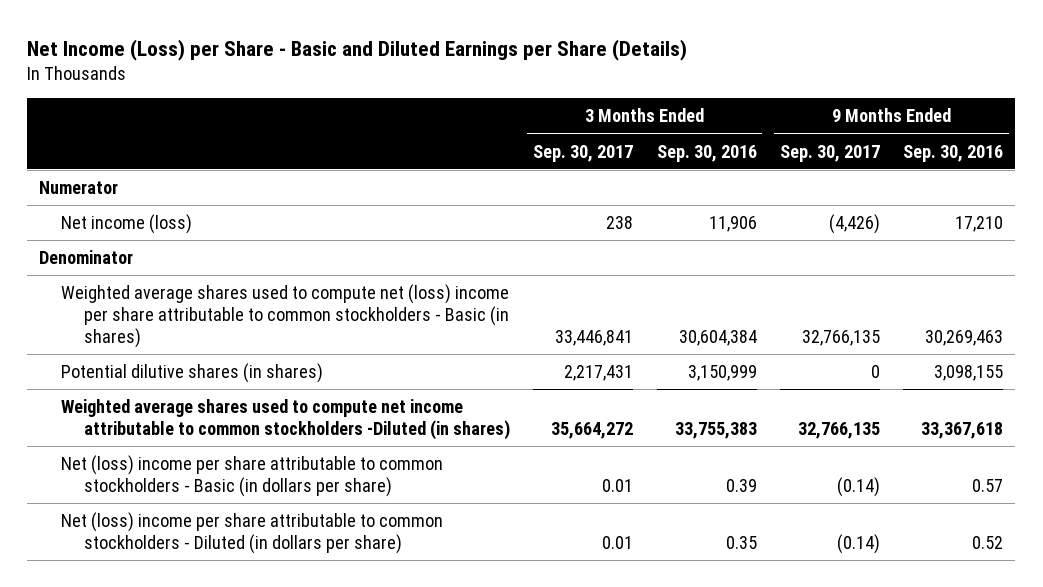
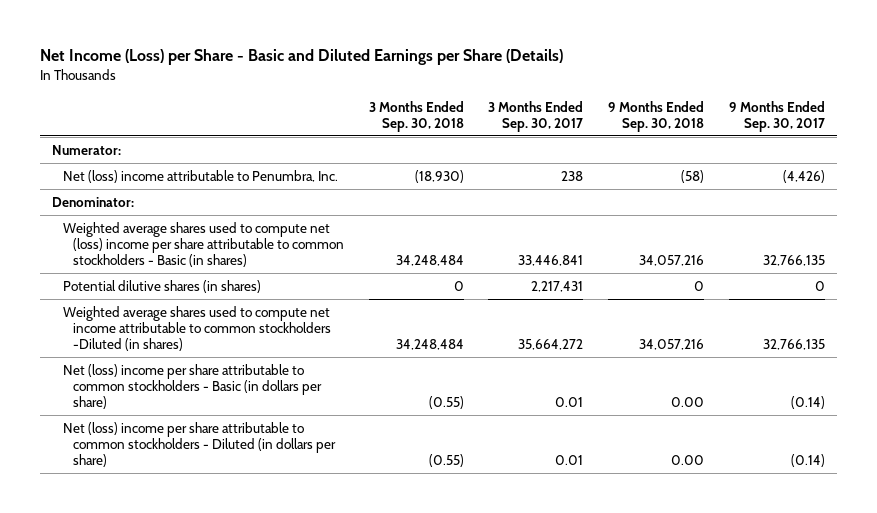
- | 3 Months Ended Sep. 30, 2017 | 3 Months Ended Sep. 30, 2016 | 9 Months Ended Sep. 30, 2017 | 9 Months Ended Sep. 30, 2016
+ | 3 Months Ended Sep. 30, 2018 | 3 Months Ended Sep. 30, 2017 | 9 Months Ended Sep. 30, 2018 | 9 Months Ended Sep. 30, 2017
- Numerator
- Net income (loss) | 238 | 11,906 | (4,426) | 17,210
- Denominator
+ Numerator:
+ Net (loss) income attributable to Penumbra, Inc. | (18,930) | 238 | (58) | (4,426)
+ Denominator:

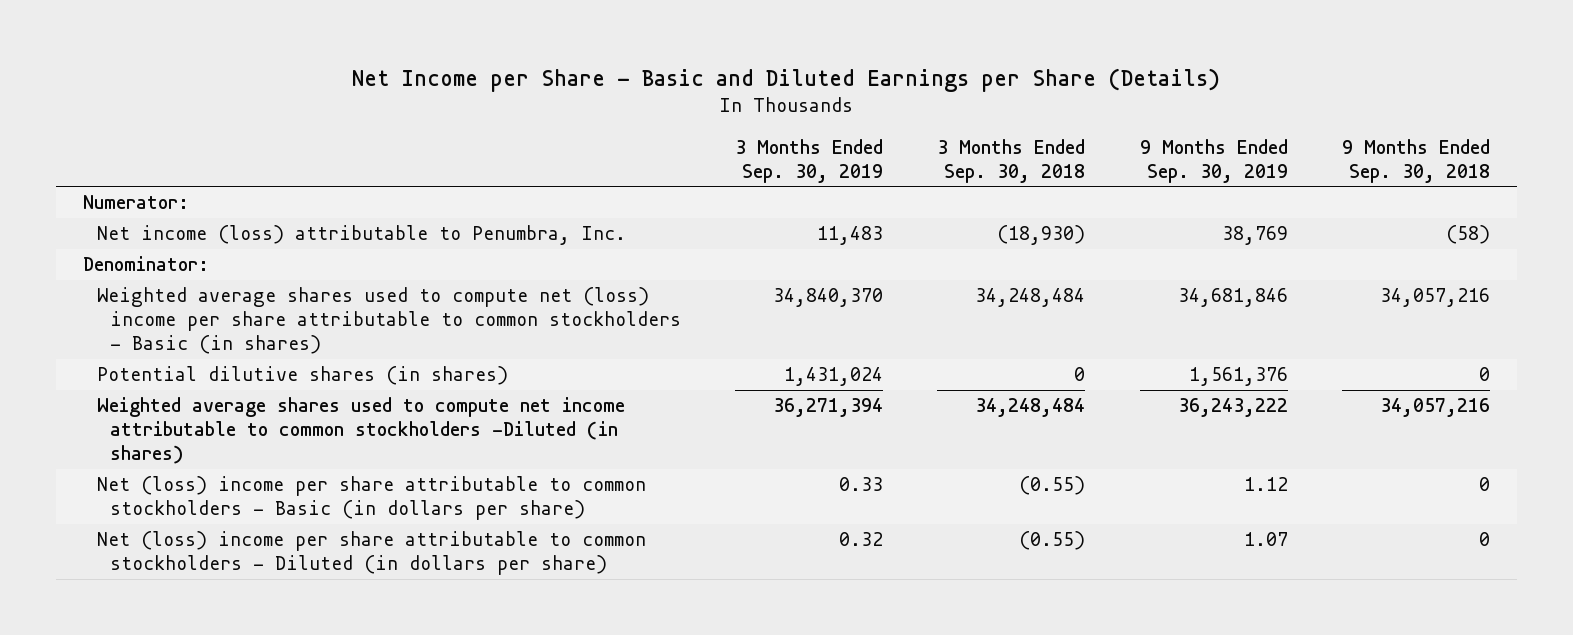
- Net Income (Loss) per Share - Basic and Diluted Earnings per Share (Details)
+ Net Income per Share - Basic and Diluted Earnings per Share (Details)
- | 3 Months Ended Sep. 30, 2018 | 3 Months Ended Sep. 30, 2017 | 9 Months Ended Sep. 30, 2018 | 9 Months Ended Sep. 30, 2017
+ | 3 Months Ended Sep. 30, 2019 | 3 Months Ended Sep. 30, 2018 | 9 Months Ended Sep. 30, 2019 | 9 Months Ended Sep. 30, 2018
- Net (loss) income attributable to Penumbra, Inc. | (18,930) | 238 | (58) | (4,426)
+ Net income (loss) attributable to Penumbra, Inc. | 11,483 | (18,930) | 38,769 | (58)
- Net (loss) income per share attributable to common stockholders - Basic (in dollars per share) | (0.55) | 0.01 | 0.00 | (0.14)
- Net (loss) income per share attributable to common stockholders - Diluted (in dollars per share) | (0.55) | 0.01 | 0.00 | (0.14)
+ Net (loss) income per share attributable to common stockholders - Basic (in dollars per share) | 0.33 | (0.55) | 1.12 | 0
+ Net (loss) income per share attributable to common stockholders - Diluted (in dollars per share) | 0.32 | (0.55) | 1.07 | 0

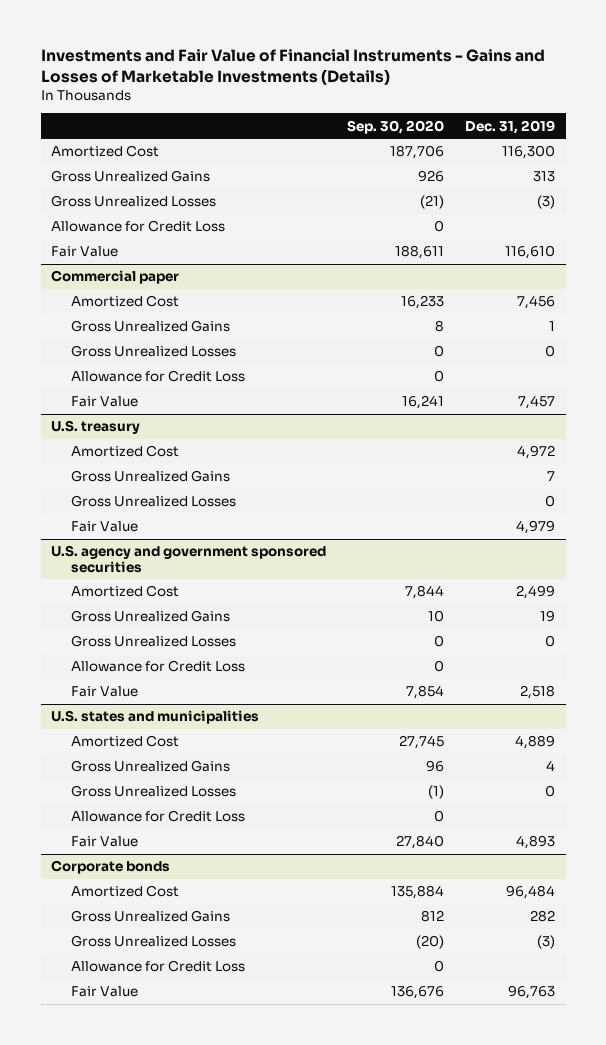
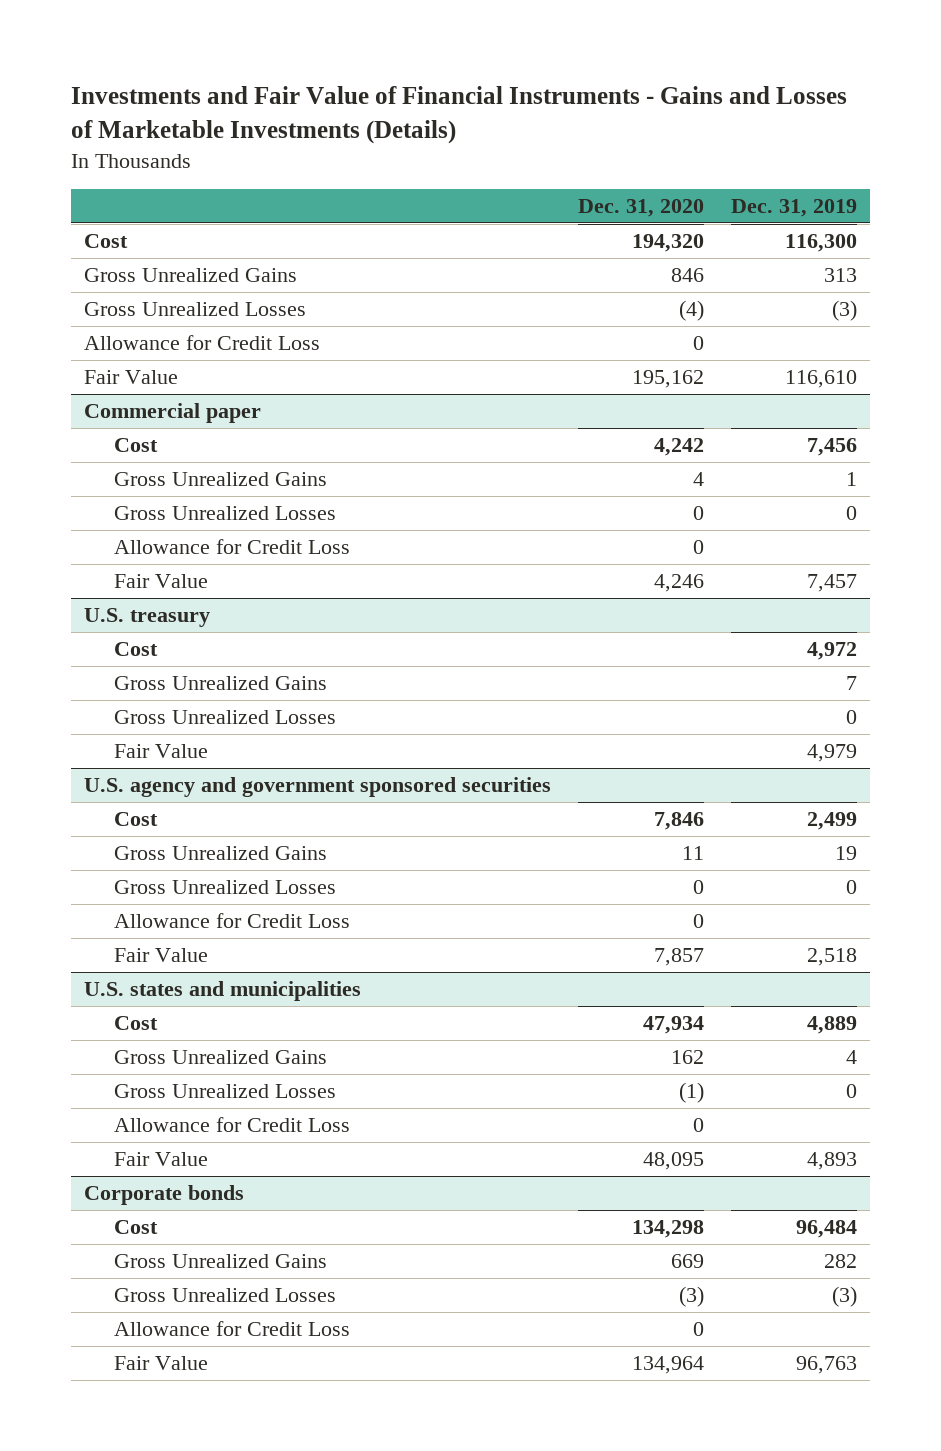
- | Sep. 30, 2020 | Dec. 31, 2019
+ | Dec. 31, 2020 | Dec. 31, 2019
- Amortized Cost | 187,706 | 116,300
+ Cost | 194,320 | 116,300
@ Commercial paper
- Amortized Cost | 16,233 | 7,456
+ Cost | 4,242 | 7,456
@ U.S. treasury
- Amortized Cost | | 4,972
+ Cost | | 4,972
@ U.S. agency and government sponsored securities
- Amortized Cost | 7,844 | 2,499
+ Cost | 7,846 | 2,499
@ U.S. states and municipalities
- Amortized Cost | 27,745 | 4,889
+ Cost | 47,934 | 4,889
@ Corporate bonds
- Amortized Cost | 135,884 | 96,484
+ Cost | 134,298 | 96,484

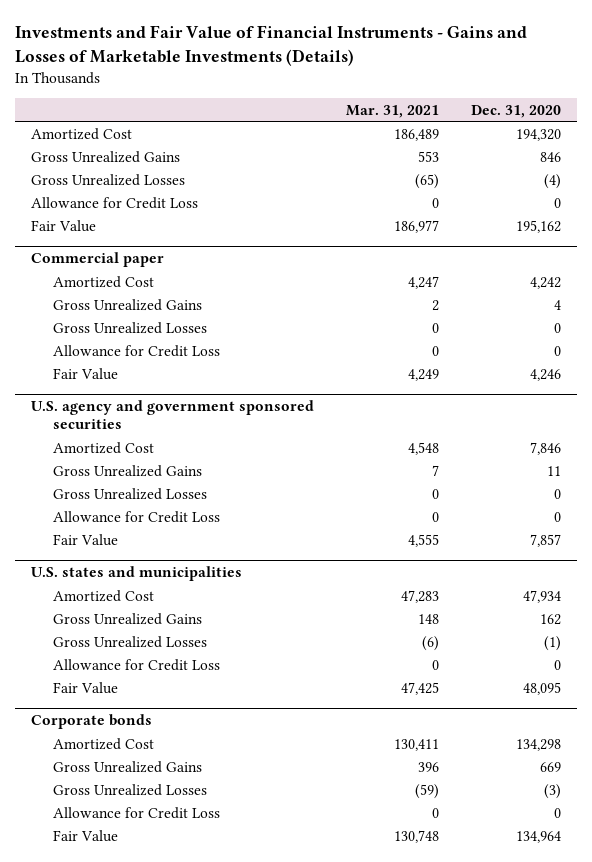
- | Dec. 31, 2020 | Dec. 31, 2019
+ | Mar. 31, 2021 | Dec. 31, 2020
- Cost | 194,320 | 116,300
+ Amortized Cost | 186,489 | 194,320
@ Commercial paper
- Cost | 4,242 | 7,456
+ Amortized Cost | 4,247 | 4,242
- U.S. treasury
- Cost | | 4,972
- Gross Unrealized Gains | | 7
- Gross Unrealized Losses | | 0
- Fair Value | | 4,979
@ U.S. agency and government sponsored securities
- Cost | 7,846 | 2,499
+ Amortized Cost | 4,548 | 7,846
@ U.S. states and municipalities
- Cost | 47,934 | 4,889
+ Amortized Cost | 47,283 | 47,934
@ Corporate bonds
- Cost | 134,298 | 96,484
+ Amortized Cost | 130,411 | 134,298

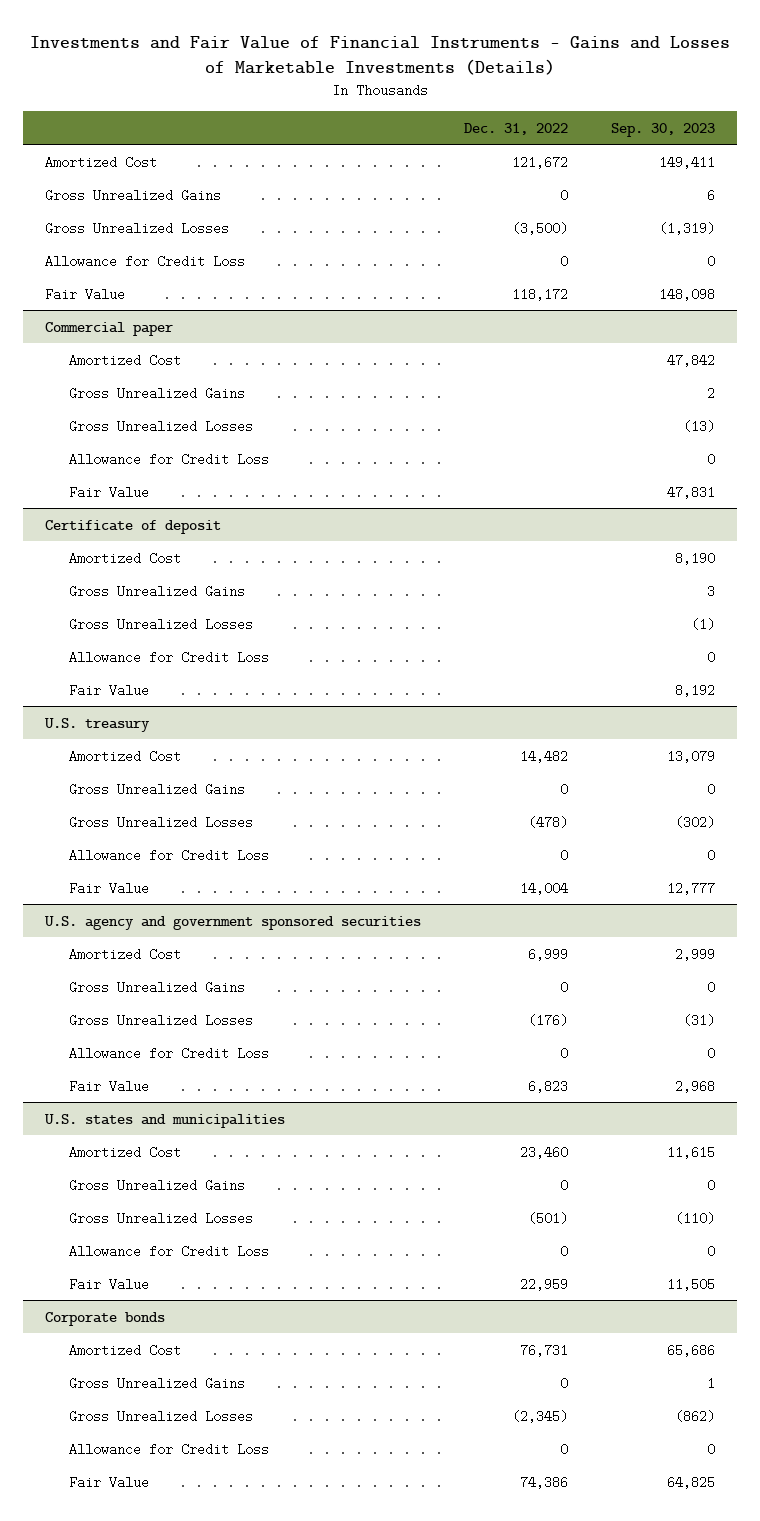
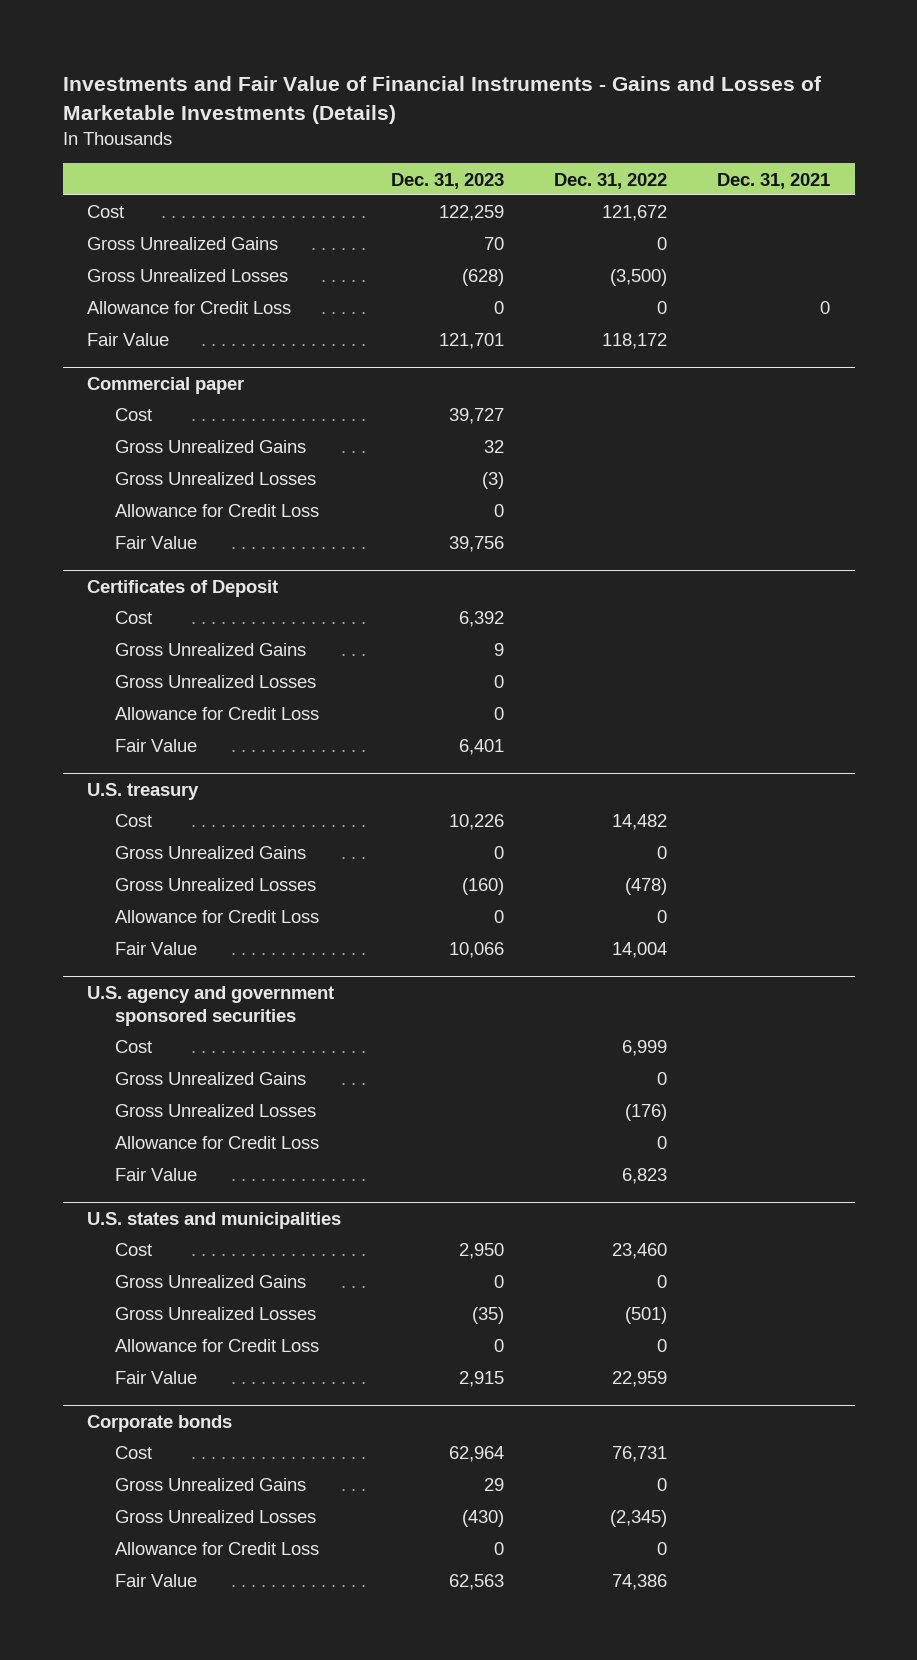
- | Dec. 31, 2022 | Sep. 30, 2023
+ | Dec. 31, 2023 | Dec. 31, 2022 | Dec. 31, 2021
- Amortized Cost | 121,672 | 149,411
+ Cost | 122,259 | 121,672 |
@ Commercial paper
- Amortized Cost | | 47,842
+ Cost | 39,727 | |
- Certificate of deposit
- Amortized Cost | | 8,190
+ Certificates of Deposit
+ Cost | 6,392 | |
@ U.S. treasury
- Amortized Cost | 14,482 | 13,079
+ Cost | 10,226 | 14,482 |
@ U.S. agency and government sponsored securities
- Amortized Cost | 6,999 | 2,999
+ Cost | | 6,999 |
@ U.S. states and municipalities
- Amortized Cost | 23,460 | 11,615
+ Cost | 2,950 | 23,460 |
@ Corporate bonds
- Amortized Cost | 76,731 | 65,686
+ Cost | 62,964 | 76,731 |

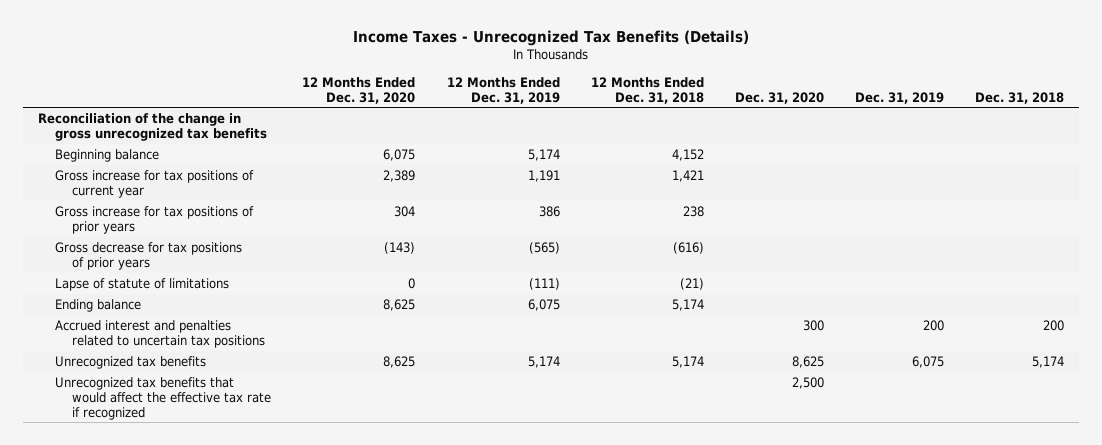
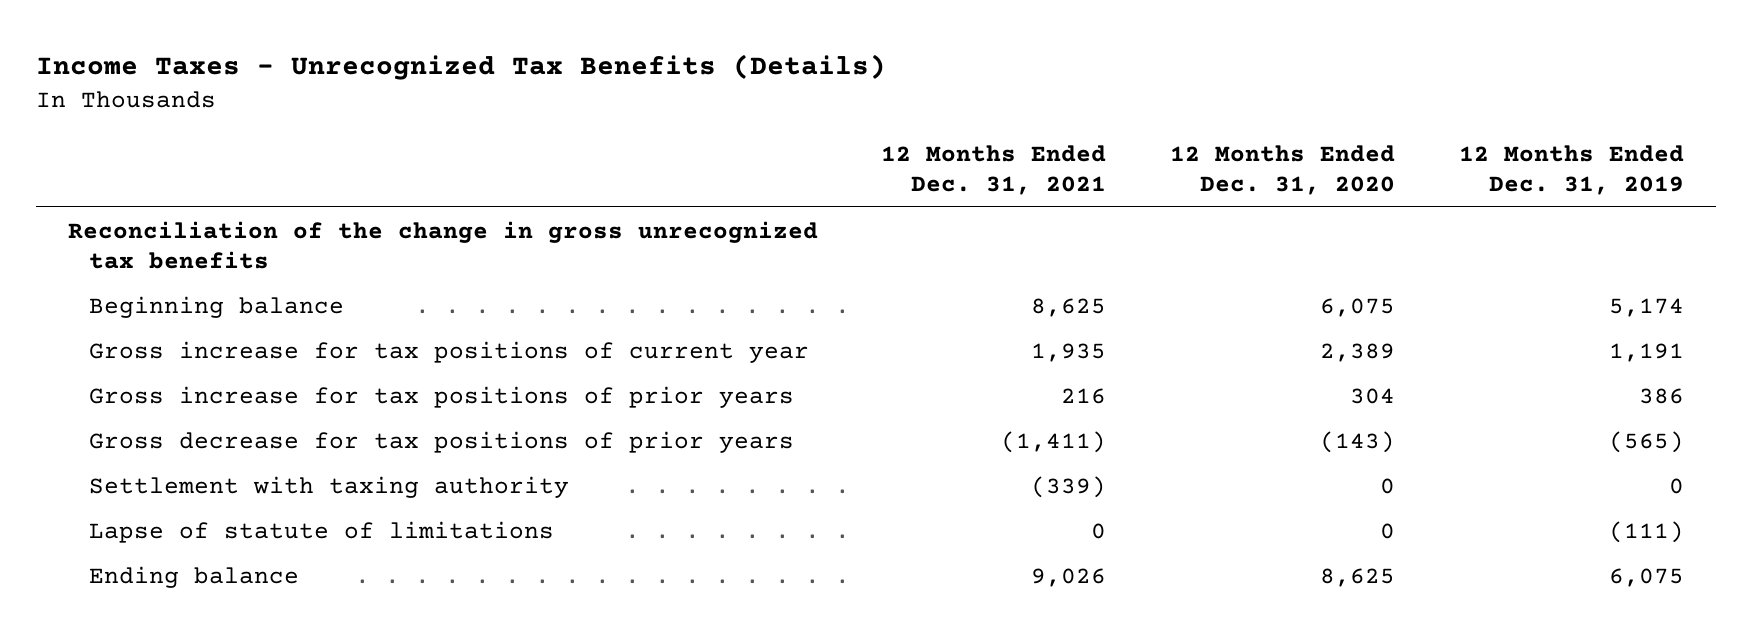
- | 12 Months Ended Dec. 31, 2020 | 12 Months Ended Dec. 31, 2019 | 12 Months Ended Dec. 31, 2018 | Dec. 31, 2020 | Dec. 31, 2019 | Dec. 31, 2018
+ | 12 Months Ended Dec. 31, 2021 | 12 Months Ended Dec. 31, 2020 | 12 Months Ended Dec. 31, 2019
+ Settlement with taxing authority | (339) | 0 | 0
- Accrued interest and penalties related to uncertain tax positions | | | | 300 | 200 | 200
- Unrecognized tax benefits | 8,625 | 5,174 | 5,174 | 8,625 | 6,075 | 5,174
- Unrecognized tax benefits that would affect the effective tax rate if recognized | | | | 2,500 | |

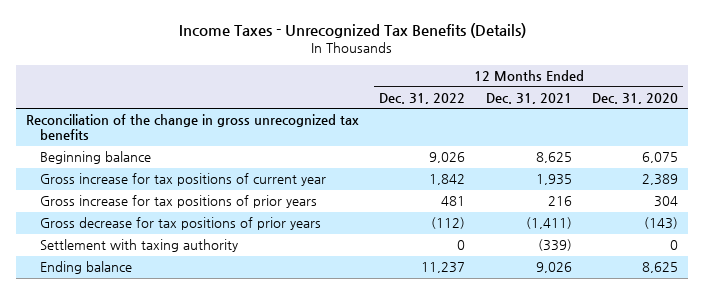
- | 12 Months Ended Dec. 31, 2021 | 12 Months Ended Dec. 31, 2020 | 12 Months Ended Dec. 31, 2019
+ | 12 Months Ended Dec. 31, 2022 | 12 Months Ended Dec. 31, 2021 | 12 Months Ended Dec. 31, 2020
- Lapse of statute of limitations | 0 | 0 | (111)

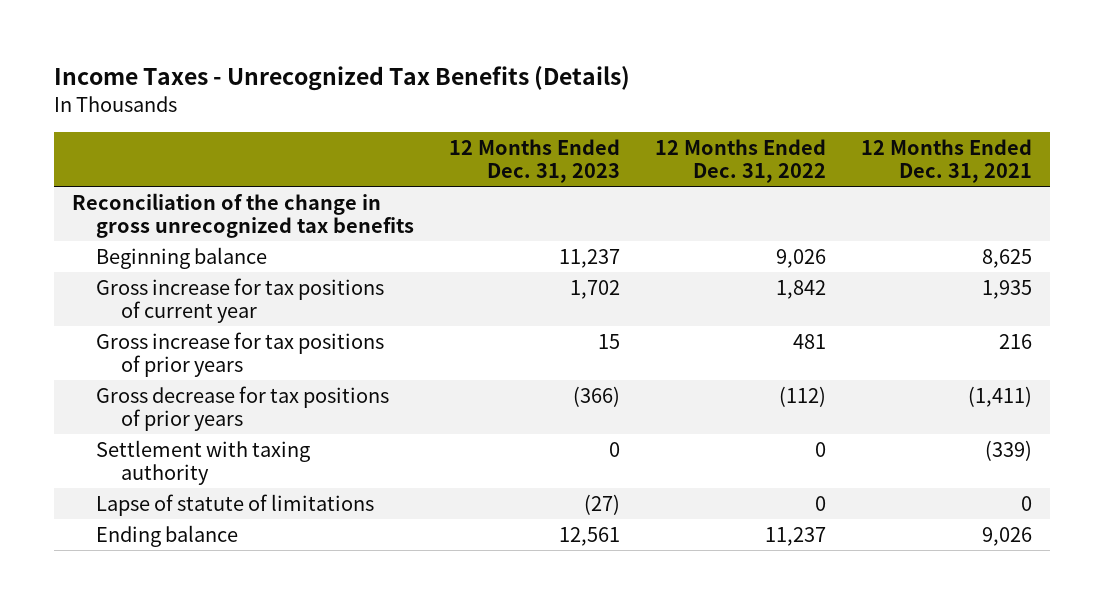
- | 12 Months Ended Dec. 31, 2022 | 12 Months Ended Dec. 31, 2021 | 12 Months Ended Dec. 31, 2020
+ | 12 Months Ended Dec. 31, 2023 | 12 Months Ended Dec. 31, 2022 | 12 Months Ended Dec. 31, 2021
+ Lapse of statute of limitations | (27) | 0 | 0

